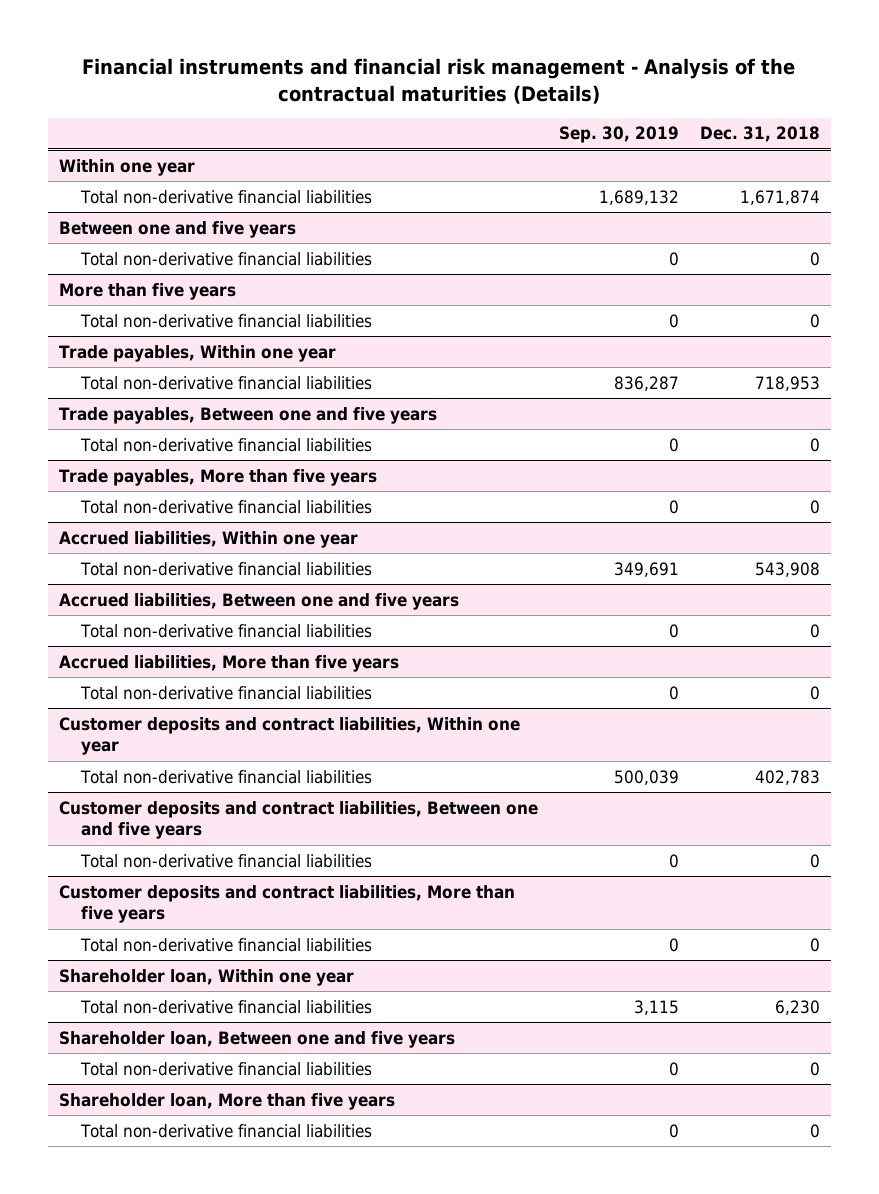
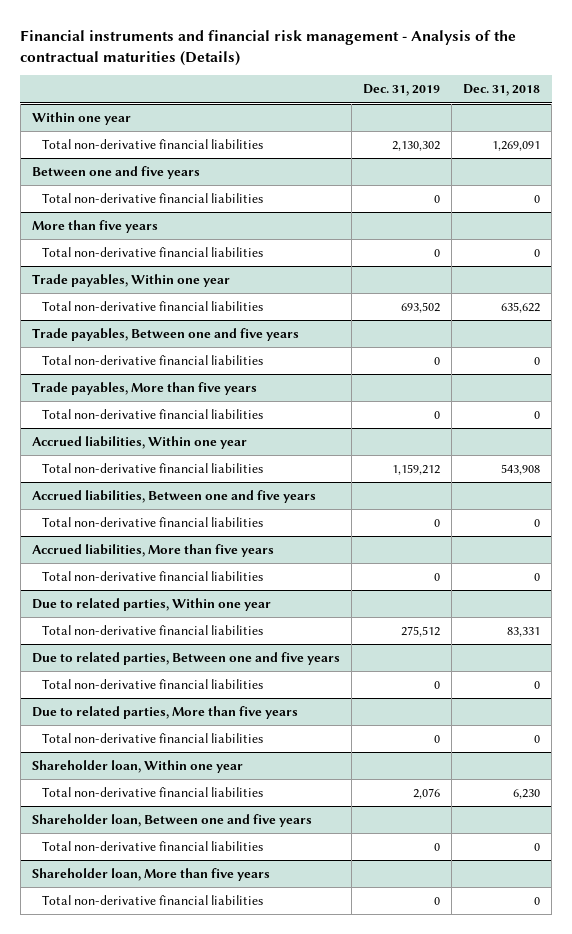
- | Sep. 30, 2019 | Dec. 31, 2018
+ | Dec. 31, 2019 | Dec. 31, 2018
@ Within one year
- Total non-derivative financial liabilities | 1,689,132 | 1,671,874
+ Total non-derivative financial liabilities | 2,130,302 | 1,269,091
@ Trade payables, Within one year
- Total non-derivative financial liabilities | 836,287 | 718,953
+ Total non-derivative financial liabilities | 693,502 | 635,622
- Customer deposits and contract liabilities, Within one year
- Total non-derivative financial liabilities | 500,039 | 402,783
- Customer deposits and contract liabilities, Between one and five years
+ Due to related parties, Within one year
+ Total non-derivative financial liabilities | 275,512 | 83,331
+ Due to related parties, Between one and five years
- Customer deposits and contract liabilities, More than five years
+ Due to related parties, More than five years

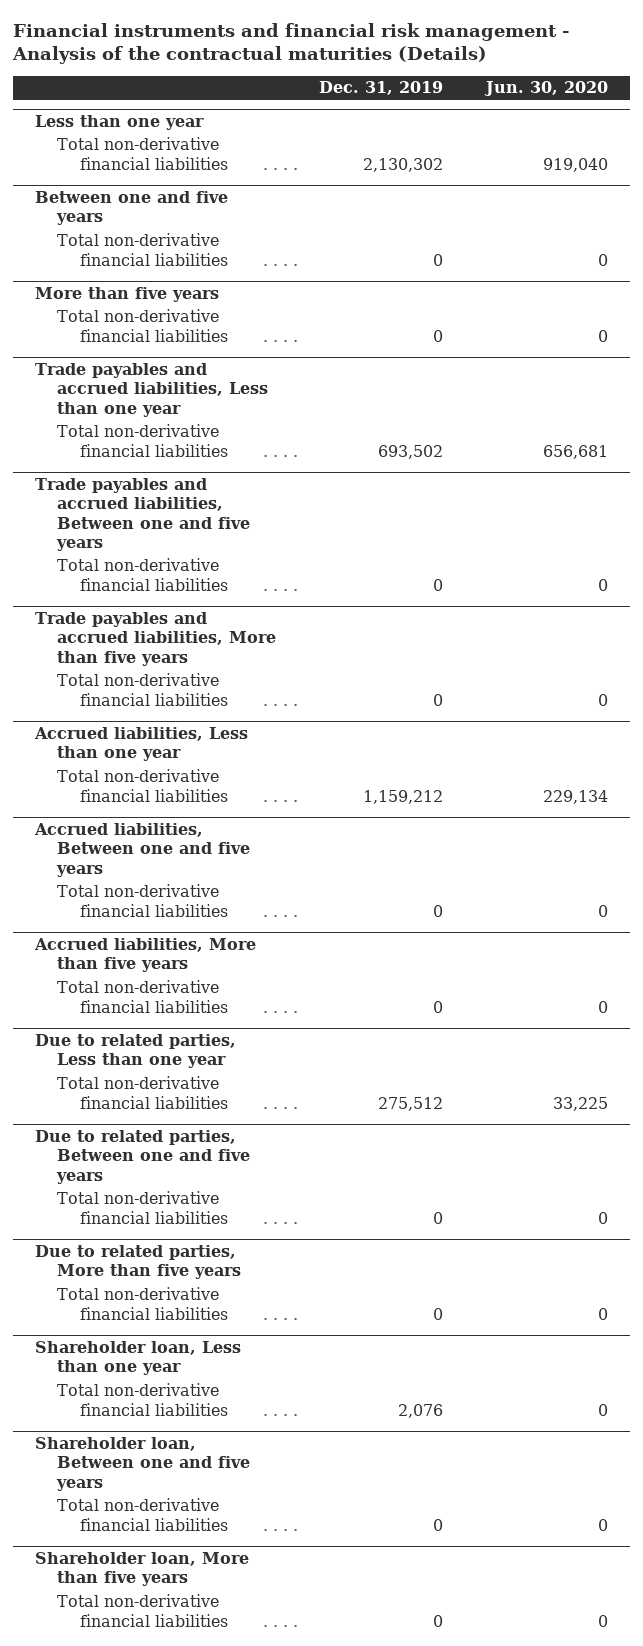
- | Dec. 31, 2019 | Dec. 31, 2018
+ | Dec. 31, 2019 | Jun. 30, 2020
- Within one year
+ Less than one year
- Trade payables, Within one year
+ Trade payables and accrued liabilities, Less than one year
- Trade payables, Between one and five years
+ Trade payables and accrued liabilities, Between one and five years
- Trade payables, More than five years
+ Trade payables and accrued liabilities, More than five years
- Accrued liabilities, Within one year
+ Accrued liabilities, Less than one year
- Due to related parties, Within one year
+ Due to related parties, Less than one year
- Shareholder loan, Within one year
+ Shareholder loan, Less than one year

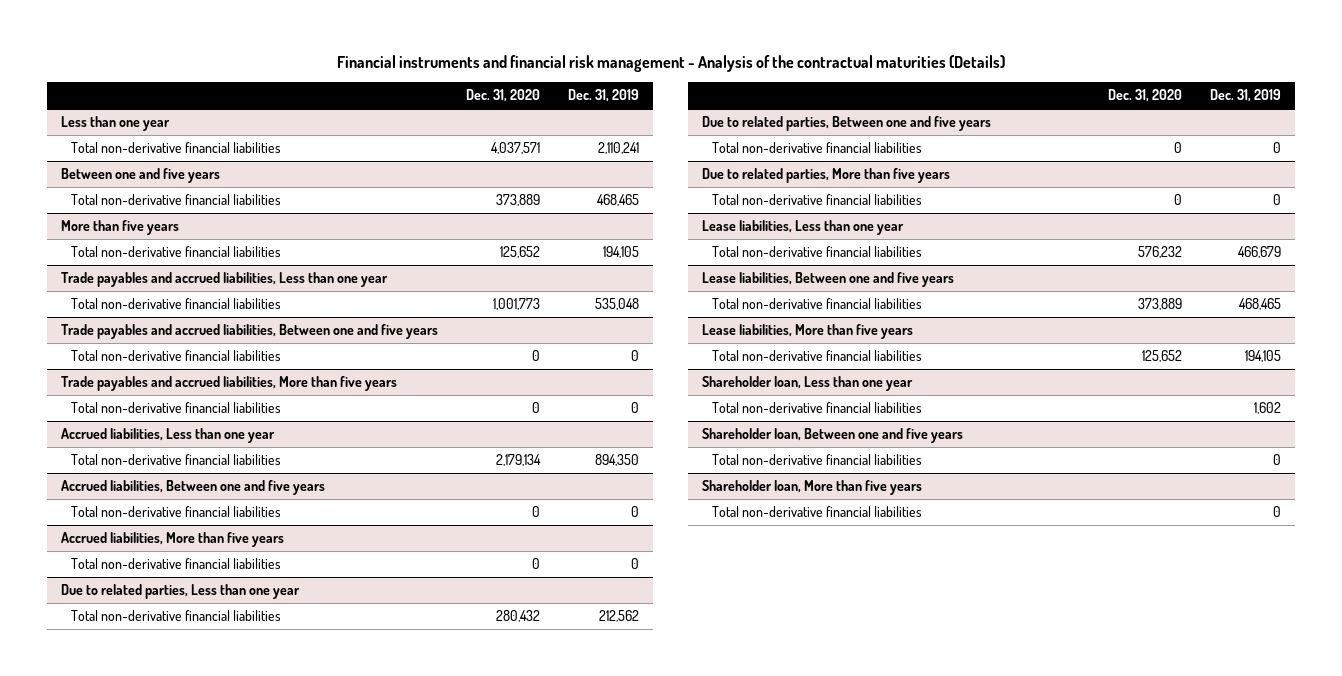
- | Dec. 31, 2019 | Jun. 30, 2020
+ | Dec. 31, 2020 | Dec. 31, 2019
@ Less than one year
- Total non-derivative financial liabilities | 2,130,302 | 919,040
+ Total non-derivative financial liabilities | 4,037,571 | 2,110,241
@ Between one and five years
- Total non-derivative financial liabilities | 0 | 0
+ Total non-derivative financial liabilities | 373,889 | 468,465
@ More than five years
- Total non-derivative financial liabilities | 0 | 0
+ Total non-derivative financial liabilities | 125,652 | 194,105
@ Trade payables and accrued liabilities, Less than one year
- Total non-derivative financial liabilities | 693,502 | 656,681
+ Total non-derivative financial liabilities | 1,001,773 | 535,048
@ Accrued liabilities, Less than one year
- Total non-derivative financial liabilities | 1,159,212 | 229,134
+ Total non-derivative financial liabilities | 2,179,134 | 894,350
@ Due to related parties, Less than one year
- Total non-derivative financial liabilities | 275,512 | 33,225
+ Total non-derivative financial liabilities | 280,432 | 212,562
+ Lease liabilities, Less than one year
+ Total non-derivative financial liabilities | 576,232 | 466,679
+ Lease liabilities, Between one and five years
+ Total non-derivative financial liabilities | 373,889 | 468,465
+ Lease liabilities, More than five years
+ Total non-derivative financial liabilities | 125,652 | 194,105
@ Shareholder loan, Less than one year
- Total non-derivative financial liabilities | 2,076 | 0
+ Total non-derivative financial liabilities | | 1,602

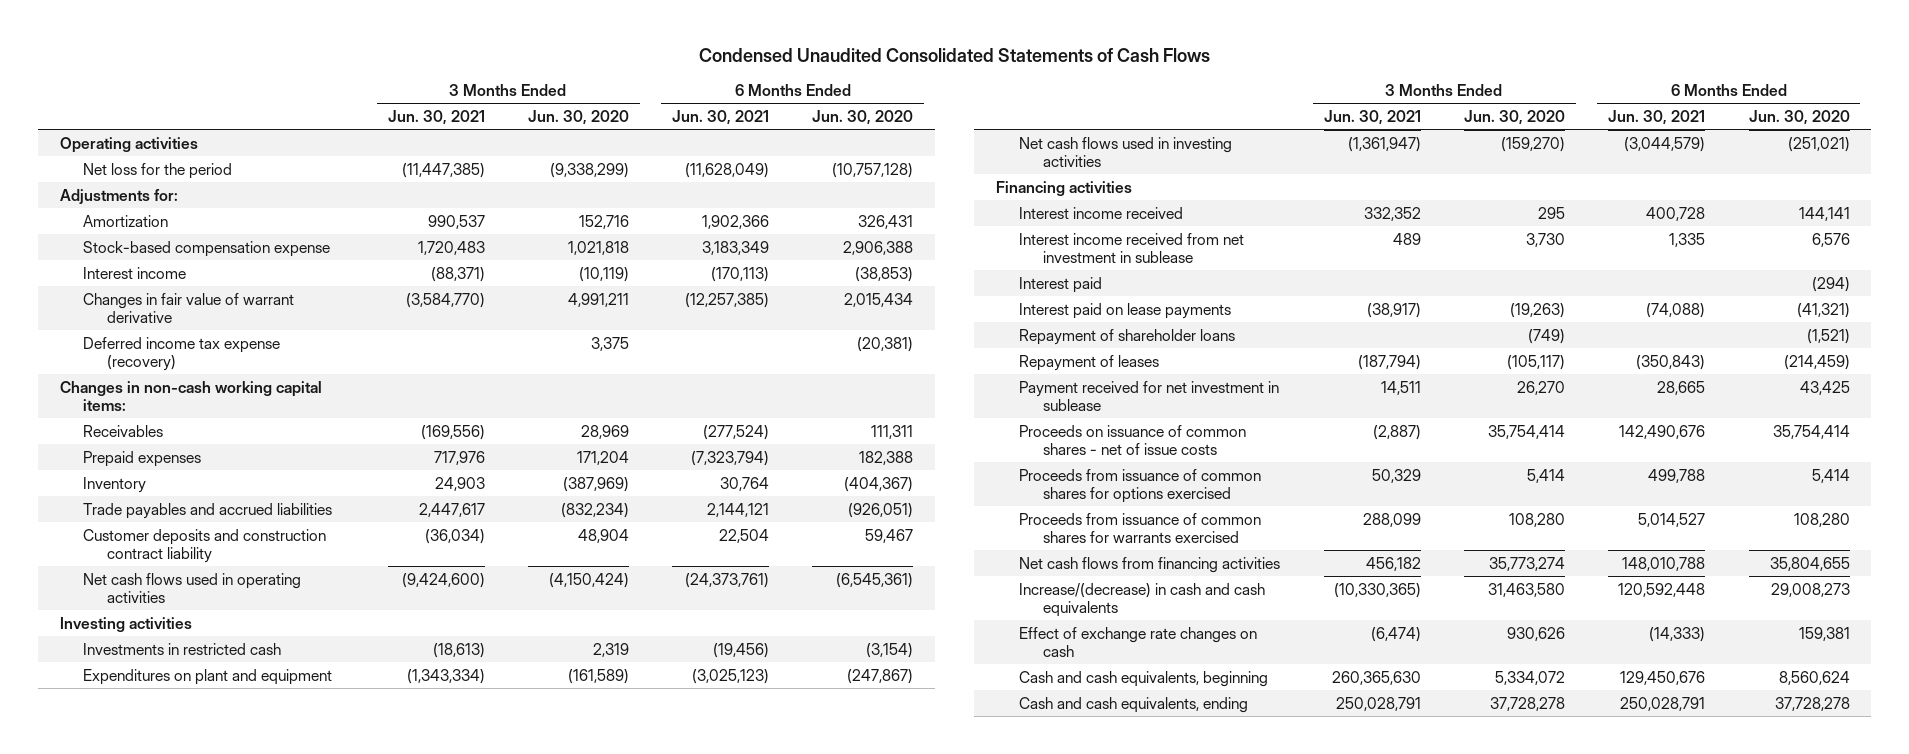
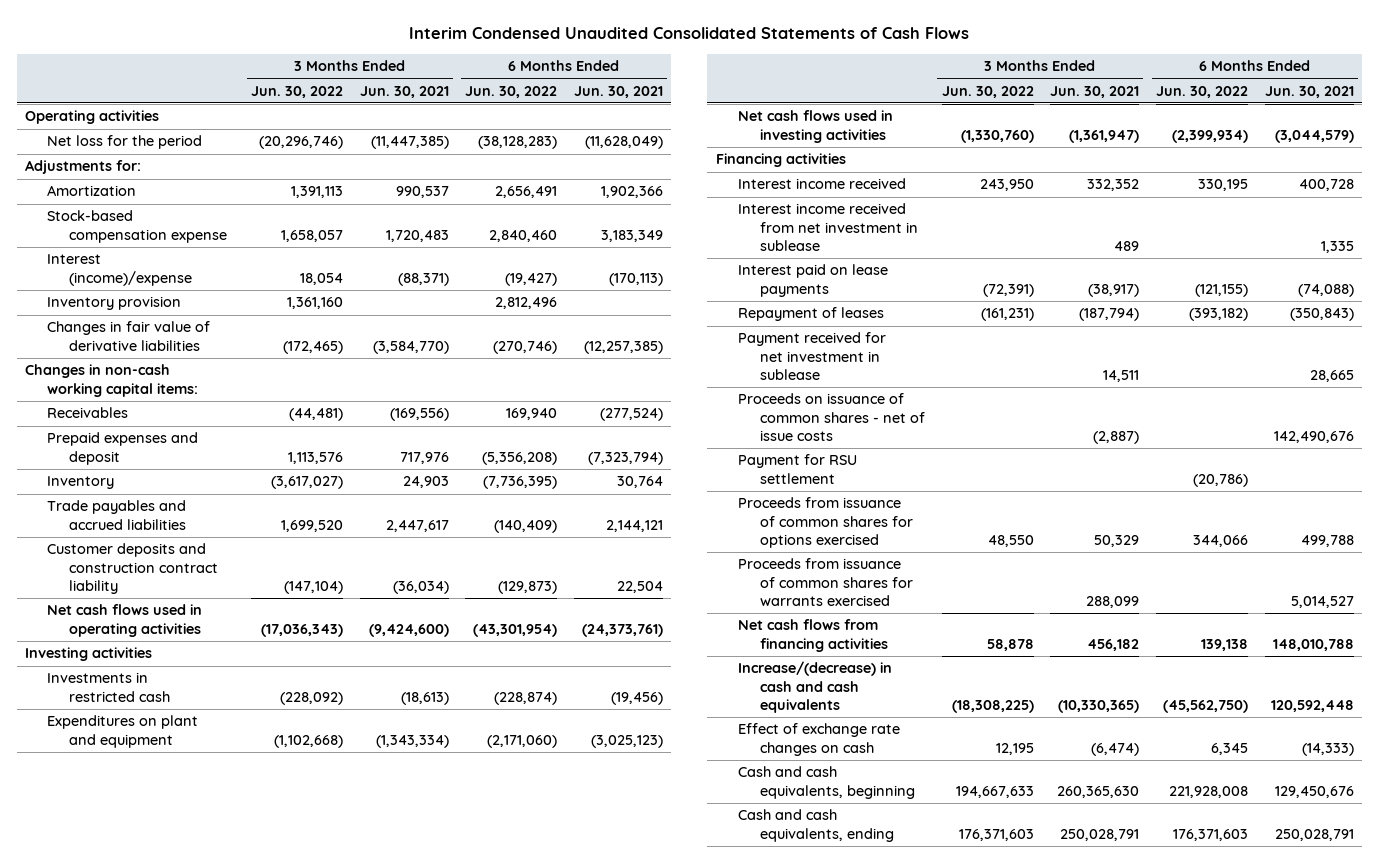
- Condensed Unaudited Consolidated Statements of Cash Flows
+ Interim Condensed Unaudited Consolidated Statements of Cash Flows
- | 3 Months Ended Jun. 30, 2021 | 3 Months Ended Jun. 30, 2020 | 6 Months Ended Jun. 30, 2021 | 6 Months Ended Jun. 30, 2020
+ | 3 Months Ended Jun. 30, 2022 | 3 Months Ended Jun. 30, 2021 | 6 Months Ended Jun. 30, 2022 | 6 Months Ended Jun. 30, 2021
- Interest income | (88,371) | (10,119) | (170,113) | (38,853)
- Changes in fair value of warrant derivative | (3,584,770) | 4,991,211 | (12,257,385) | 2,015,434
- Deferred income tax expense (recovery) | | 3,375 | | (20,381)
+ Interest (income)/expense | 18,054 | (88,371) | (19,427) | (170,113)
+ Inventory provision | 1,361,160 | | 2,812,496 |
+ Changes in fair value of derivative liabilities | (172,465) | (3,584,770) | (270,746) | (12,257,385)
- Prepaid expenses | 717,976 | 171,204 | (7,323,794) | 182,388
+ Prepaid expenses and deposit | 1,113,576 | 717,976 | (5,356,208) | (7,323,794)
- Interest paid | | | | (294)
- Repayment of shareholder loans | | (749) | | (1,521)
+ Payment for RSU settlement | | | (20,786) |

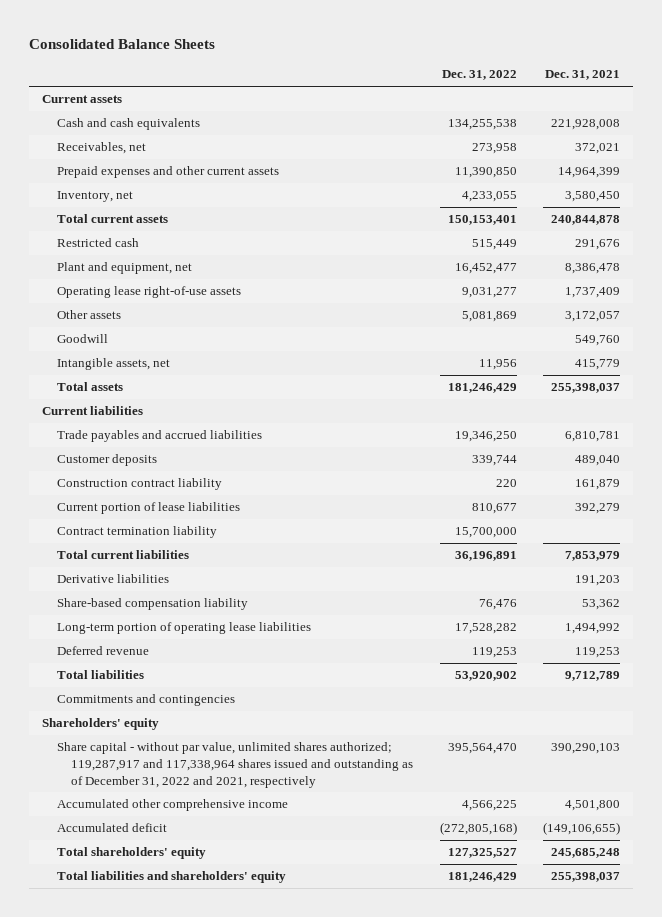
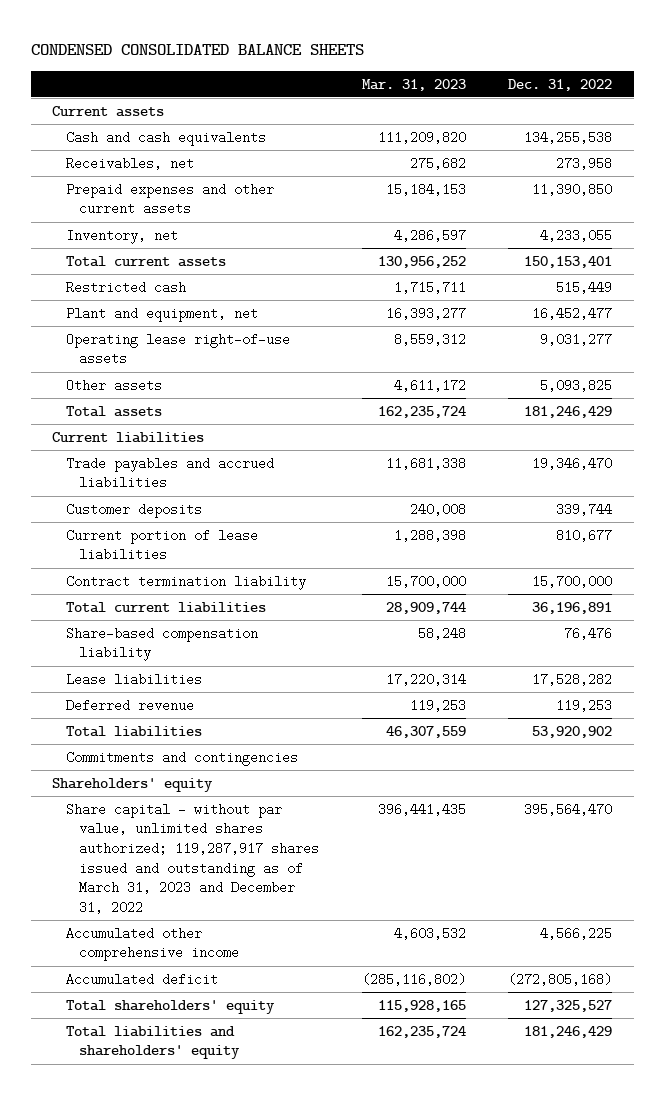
- Consolidated Balance Sheets
+ CONDENSED CONSOLIDATED BALANCE SHEETS
- | Dec. 31, 2022 | Dec. 31, 2021
+ | Mar. 31, 2023 | Dec. 31, 2022
- Other assets | 5,081,869 | 3,172,057
- Goodwill | | 549,760
- Intangible assets, net | 11,956 | 415,779
+ Other assets | 4,611,172 | 5,093,825
- Trade payables and accrued liabilities | 19,346,250 | 6,810,781
+ Trade payables and accrued liabilities | 11,681,338 | 19,346,470
- Construction contract liability | 220 | 161,879
- Derivative liabilities | | 191,203
- Long-term portion of operating lease liabilities | 17,528,282 | 1,494,992
+ Lease liabilities | 17,220,314 | 17,528,282
- Share capital - without par value, unlimited shares authorized; 119,287,917 and 117,338,964 shares issued and outstanding as of December 31, 2022 and 2021, respectively | 395,564,470 | 390,290,103
+ Share capital - without par value, unlimited shares authorized; 119,287,917 shares issued and outstanding as of March 31, 2023 and December 31, 2022 | 396,441,435 | 395,564,470

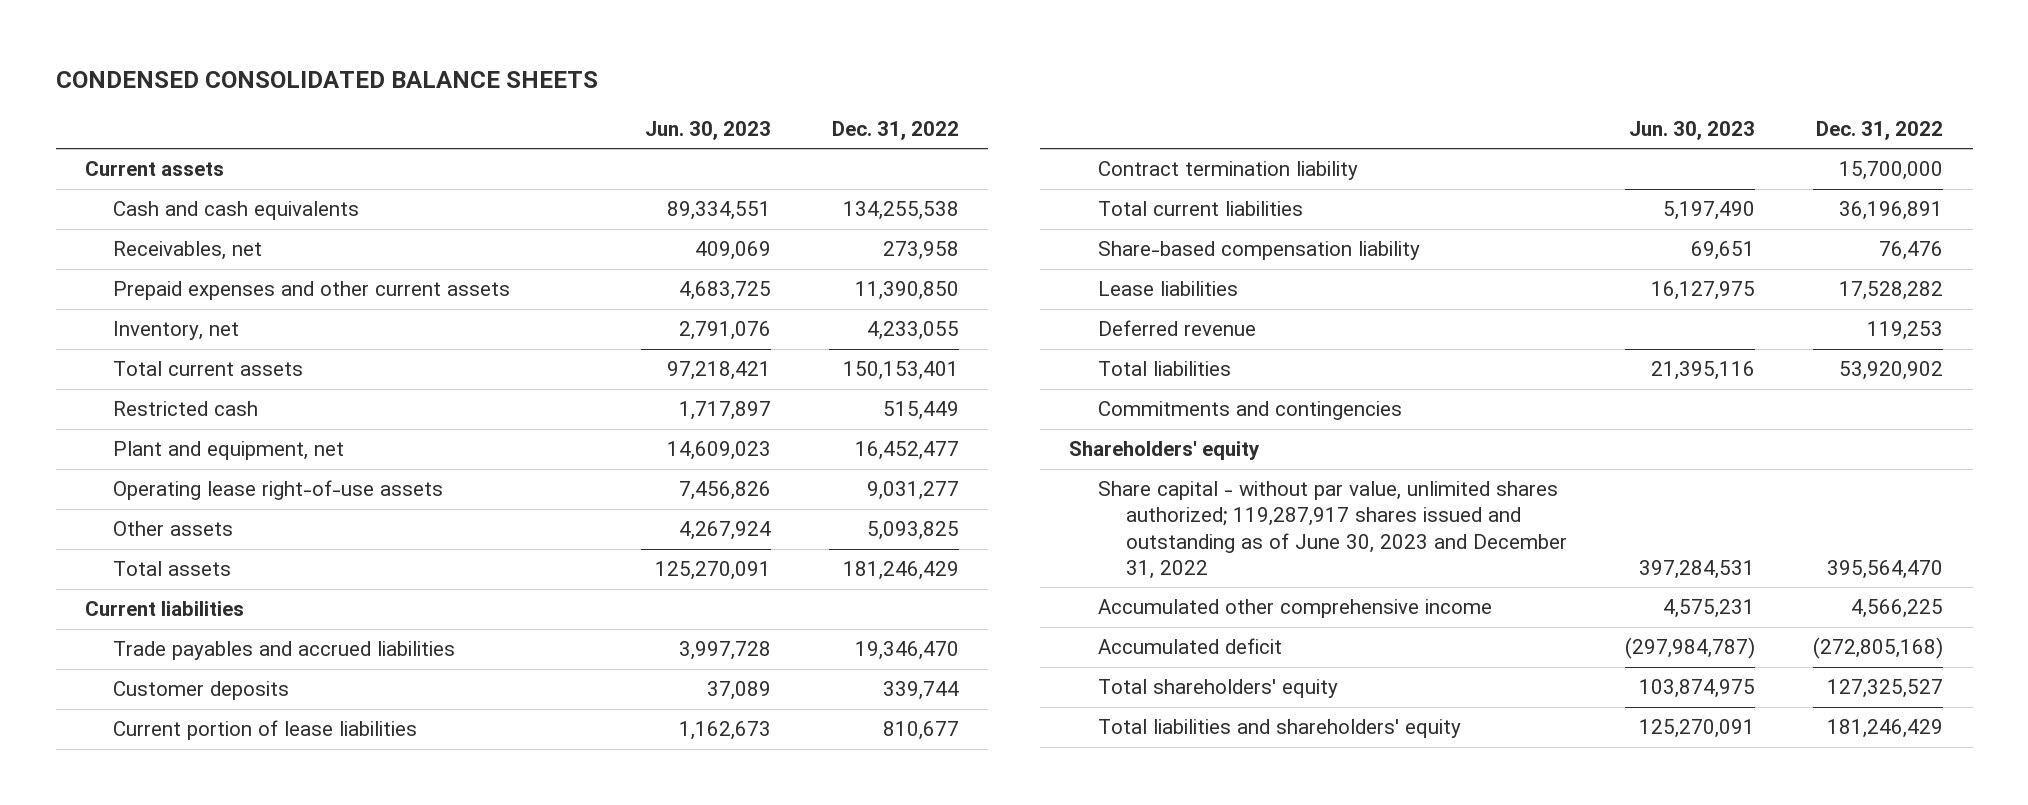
- | Mar. 31, 2023 | Dec. 31, 2022
+ | Jun. 30, 2023 | Dec. 31, 2022
- Share capital - without par value, unlimited shares authorized; 119,287,917 shares issued and outstanding as of March 31, 2023 and December 31, 2022 | 396,441,435 | 395,564,470
+ Share capital - without par value, unlimited shares authorized; 119,287,917 shares issued and outstanding as of June 30, 2023 and December 31, 2022 | 397,284,531 | 395,564,470

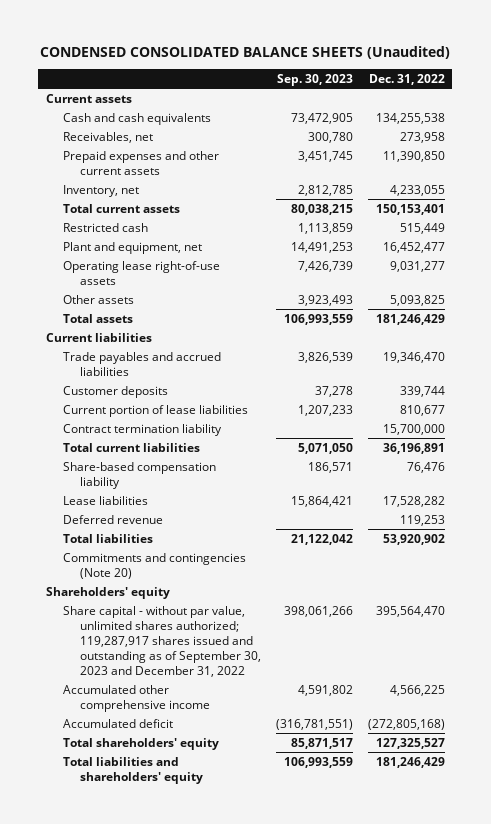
- CONDENSED CONSOLIDATED BALANCE SHEETS
+ CONDENSED CONSOLIDATED BALANCE SHEETS (Unaudited)
- | Jun. 30, 2023 | Dec. 31, 2022
+ | Sep. 30, 2023 | Dec. 31, 2022
- Commitments and contingencies
+ Commitments and contingencies (Note 20)
- Share capital - without par value, unlimited shares authorized; 119,287,917 shares issued and outstanding as of June 30, 2023 and December 31, 2022 | 397,284,531 | 395,564,470
+ Share capital - without par value, unlimited shares authorized; 119,287,917 shares issued and outstanding as of September 30, 2023 and December 31, 2022 | 398,061,266 | 395,564,470

